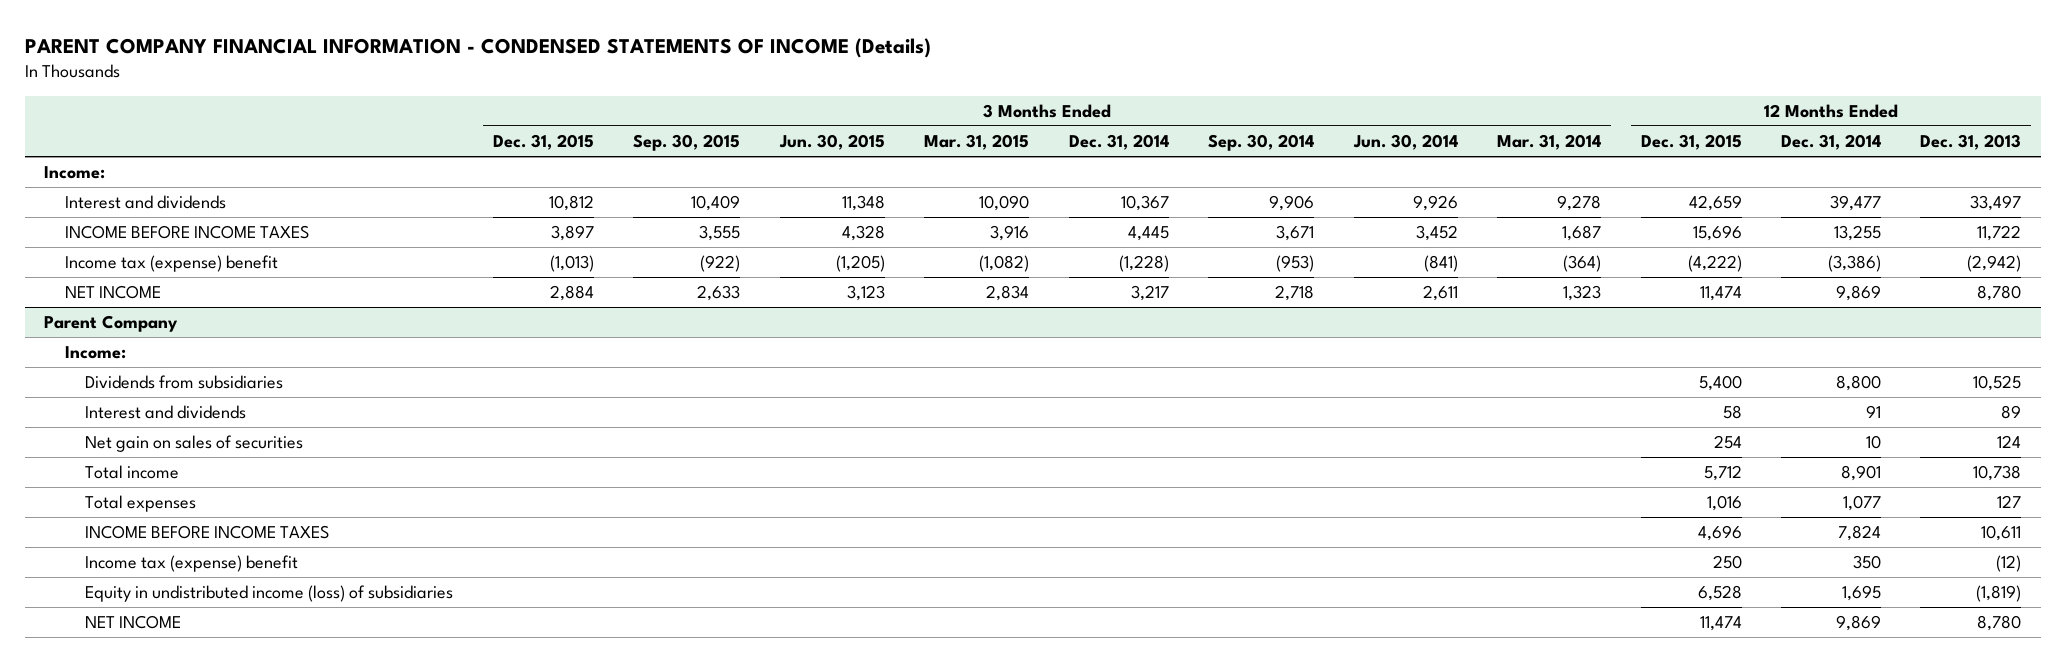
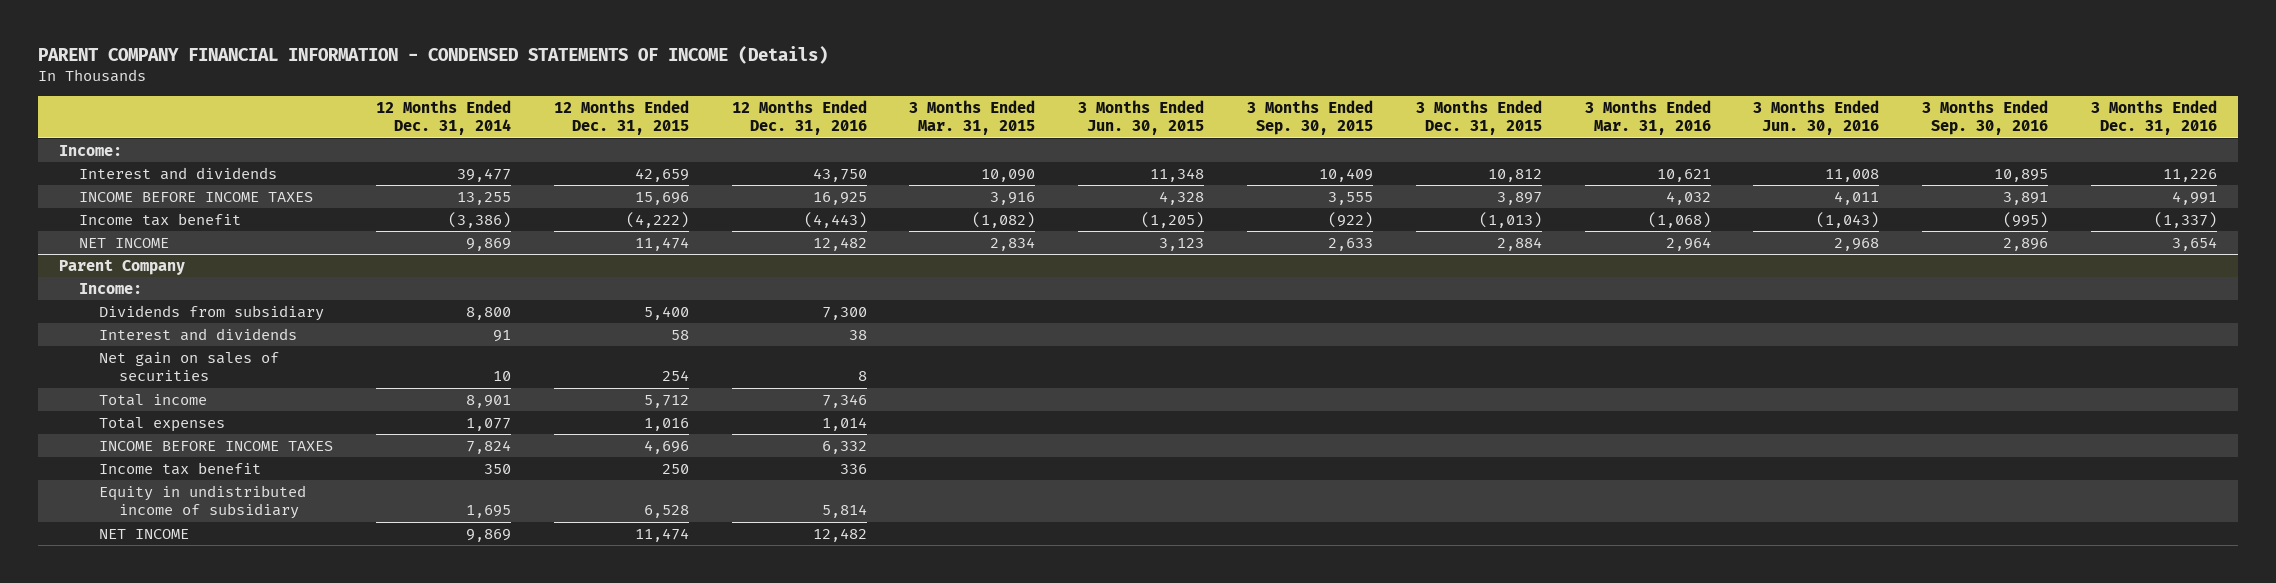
- | 3 Months Ended Dec. 31, 2015 | 3 Months Ended Sep. 30, 2015 | 3 Months Ended Jun. 30, 2015 | 3 Months Ended Mar. 31, 2015 | 3 Months Ended Dec. 31, 2014 | 3 Months Ended Sep. 30, 2014 | 3 Months Ended Jun. 30, 2014 | 3 Months Ended Mar. 31, 2014 | 12 Months Ended Dec. 31, 2015 | 12 Months Ended Dec. 31, 2014 | 12 Months Ended Dec. 31, 2013
+ | 12 Months Ended Dec. 31, 2014 | 12 Months Ended Dec. 31, 2015 | 12 Months Ended Dec. 31, 2016 | 3 Months Ended Mar. 31, 2015 | 3 Months Ended Jun. 30, 2015 | 3 Months Ended Sep. 30, 2015 | 3 Months Ended Dec. 31, 2015 | 3 Months Ended Mar. 31, 2016 | 3 Months Ended Jun. 30, 2016 | 3 Months Ended Sep. 30, 2016 | 3 Months Ended Dec. 31, 2016
- Income tax (expense) benefit | (1,013) | (922) | (1,205) | (1,082) | (1,228) | (953) | (841) | (364) | (4,222) | (3,386) | (2,942)
+ Income tax benefit | (3,386) | (4,222) | (4,443) | (1,082) | (1,205) | (922) | (1,013) | (1,068) | (1,043) | (995) | (1,337)
@ Parent Company
- Dividends from subsidiaries | | | | | | | | | 5,400 | 8,800 | 10,525
+ Dividends from subsidiary | 8,800 | 5,400 | 7,300 | | | | | | | |
- Income tax (expense) benefit | | | | | | | | | 250 | 350 | (12)
- Equity in undistributed income (loss) of subsidiaries | | | | | | | | | 6,528 | 1,695 | (1,819)
+ Income tax benefit | 350 | 250 | 336 | | | | | | | |
+ Equity in undistributed income of subsidiary | 1,695 | 6,528 | 5,814 | | | | | | | |

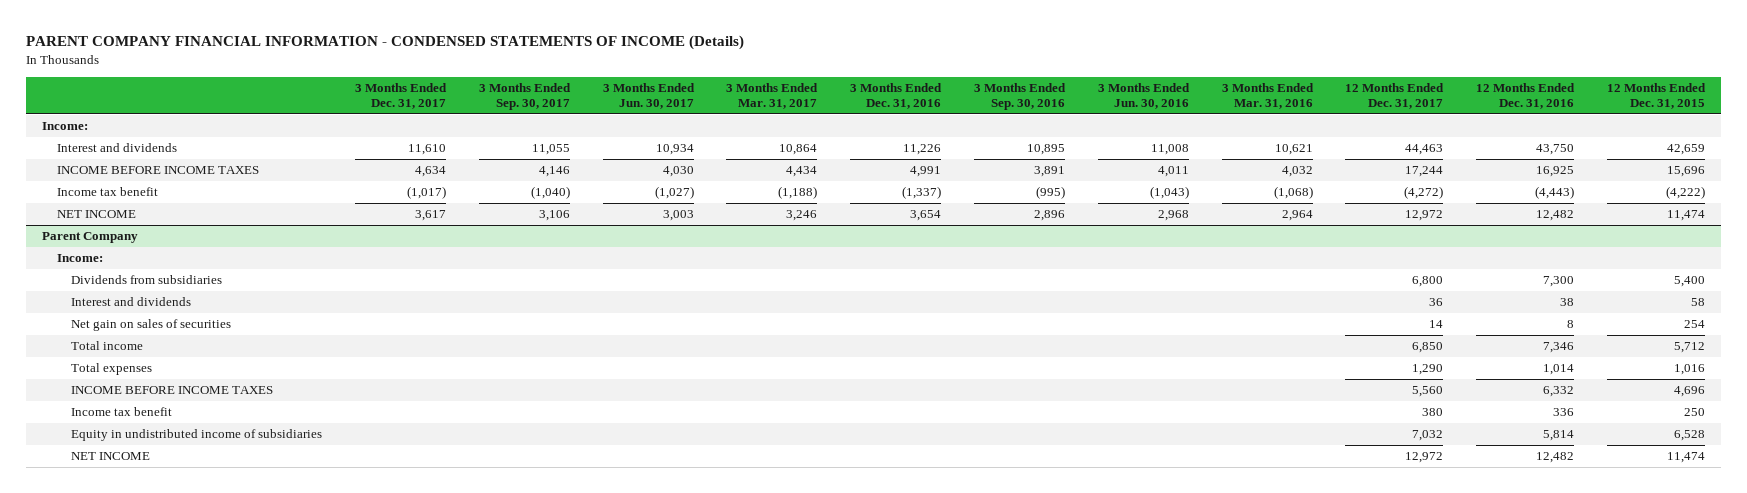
- | 12 Months Ended Dec. 31, 2014 | 12 Months Ended Dec. 31, 2015 | 12 Months Ended Dec. 31, 2016 | 3 Months Ended Mar. 31, 2015 | 3 Months Ended Jun. 30, 2015 | 3 Months Ended Sep. 30, 2015 | 3 Months Ended Dec. 31, 2015 | 3 Months Ended Mar. 31, 2016 | 3 Months Ended Jun. 30, 2016 | 3 Months Ended Sep. 30, 2016 | 3 Months Ended Dec. 31, 2016
+ | 3 Months Ended Dec. 31, 2017 | 3 Months Ended Sep. 30, 2017 | 3 Months Ended Jun. 30, 2017 | 3 Months Ended Mar. 31, 2017 | 3 Months Ended Dec. 31, 2016 | 3 Months Ended Sep. 30, 2016 | 3 Months Ended Jun. 30, 2016 | 3 Months Ended Mar. 31, 2016 | 12 Months Ended Dec. 31, 2017 | 12 Months Ended Dec. 31, 2016 | 12 Months Ended Dec. 31, 2015
@ Parent Company
- Dividends from subsidiary | 8,800 | 5,400 | 7,300 | | | | | | | |
+ Dividends from subsidiaries | | | | | | | | | 6,800 | 7,300 | 5,400
- Equity in undistributed income of subsidiary | 1,695 | 6,528 | 5,814 | | | | | | | |
+ Equity in undistributed income of subsidiaries | | | | | | | | | 7,032 | 5,814 | 6,528

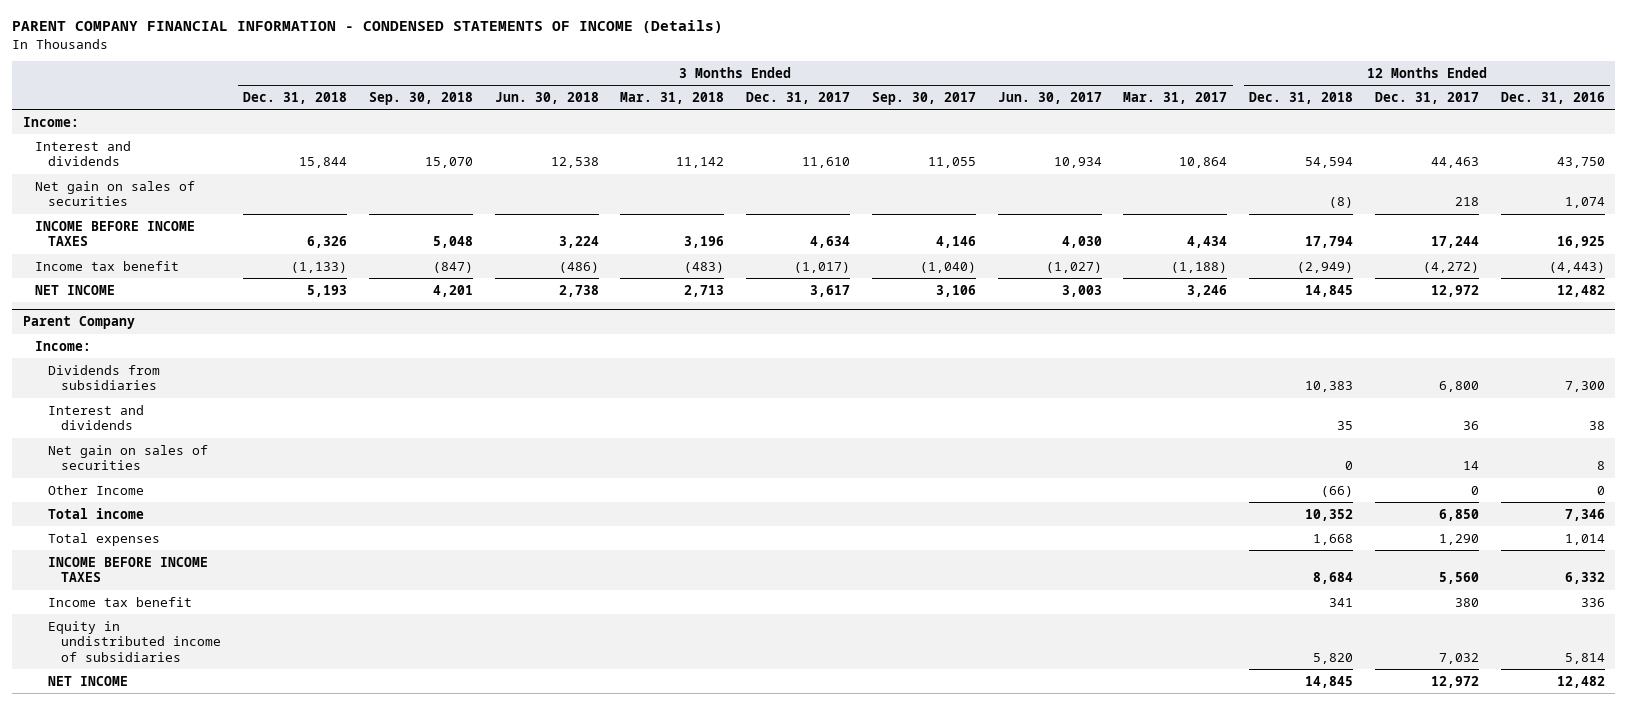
- | 3 Months Ended Dec. 31, 2017 | 3 Months Ended Sep. 30, 2017 | 3 Months Ended Jun. 30, 2017 | 3 Months Ended Mar. 31, 2017 | 3 Months Ended Dec. 31, 2016 | 3 Months Ended Sep. 30, 2016 | 3 Months Ended Jun. 30, 2016 | 3 Months Ended Mar. 31, 2016 | 12 Months Ended Dec. 31, 2017 | 12 Months Ended Dec. 31, 2016 | 12 Months Ended Dec. 31, 2015
+ | 3 Months Ended Dec. 31, 2018 | 3 Months Ended Sep. 30, 2018 | 3 Months Ended Jun. 30, 2018 | 3 Months Ended Mar. 31, 2018 | 3 Months Ended Dec. 31, 2017 | 3 Months Ended Sep. 30, 2017 | 3 Months Ended Jun. 30, 2017 | 3 Months Ended Mar. 31, 2017 | 12 Months Ended Dec. 31, 2018 | 12 Months Ended Dec. 31, 2017 | 12 Months Ended Dec. 31, 2016
+ Net gain on sales of securities | | | | | | | | | (8) | 218 | 1,074
@ Parent Company
+ Other Income | | | | | | | | | (66) | 0 | 0

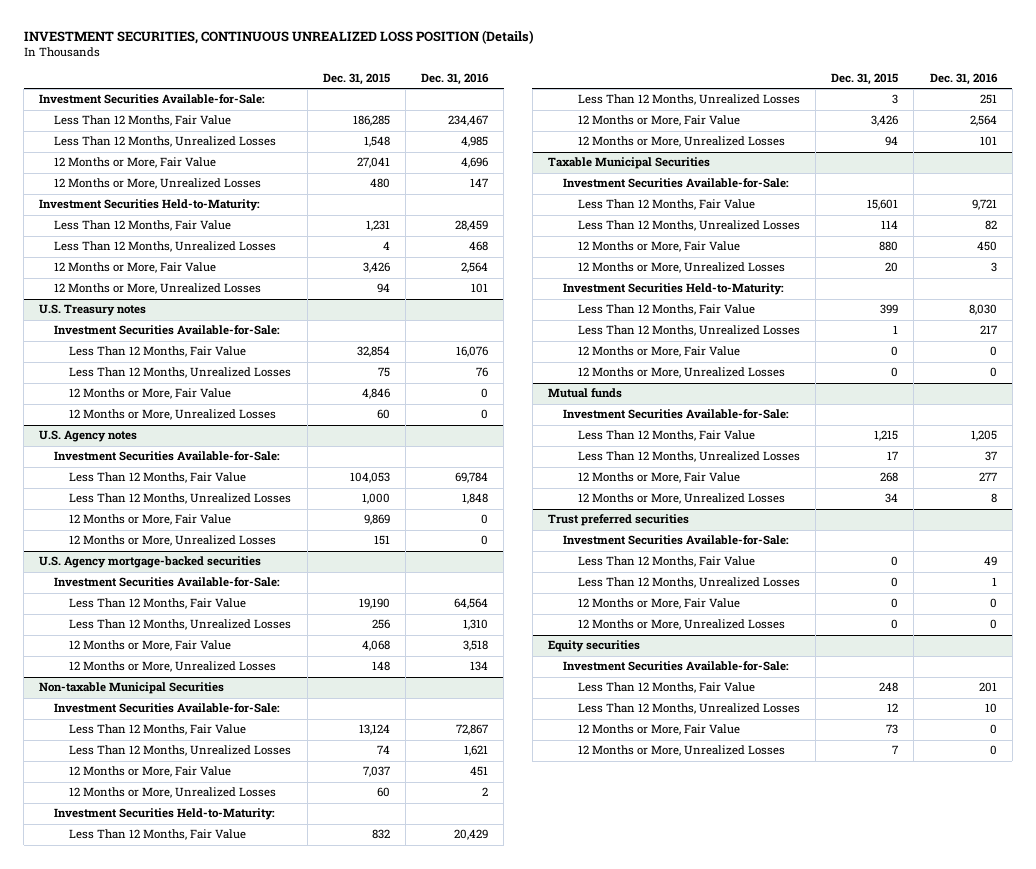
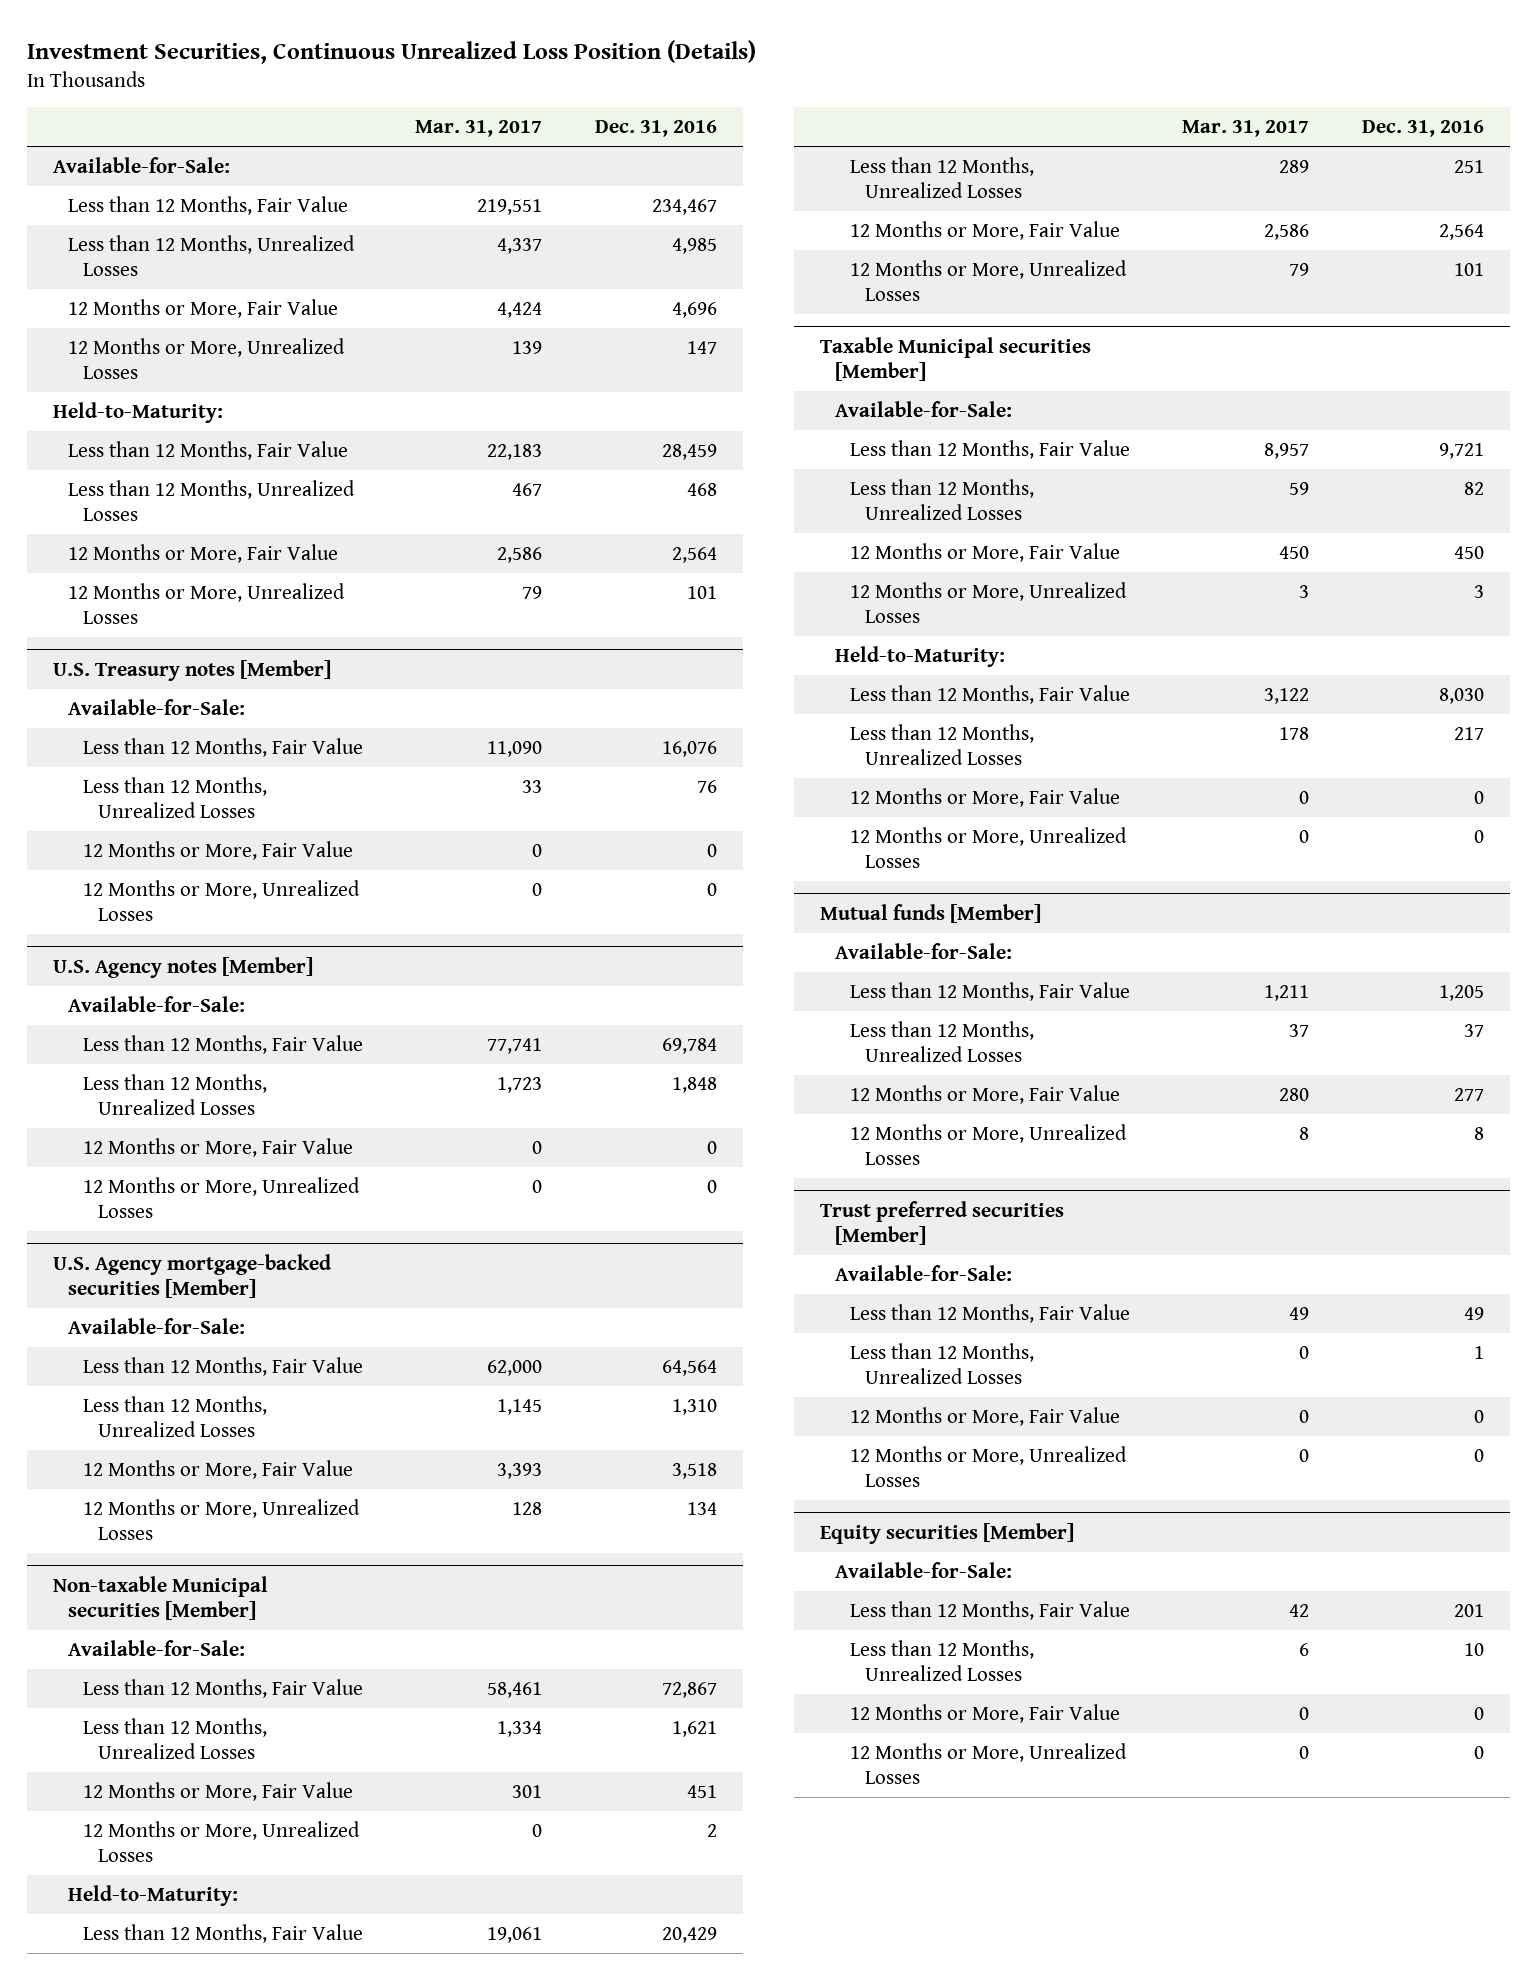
- INVESTMENT SECURITIES, CONTINUOUS UNREALIZED LOSS POSITION (Details)
+ Investment Securities, Continuous Unrealized Loss Position (Details)
- | Dec. 31, 2015 | Dec. 31, 2016
+ | Mar. 31, 2017 | Dec. 31, 2016
- Investment Securities Available-for-Sale:
- Less Than 12 Months, Fair Value | 186,285 | 234,467
- Less Than 12 Months, Unrealized Losses | 1,548 | 4,985
+ Available-for-Sale:
+ Less than 12 Months, Fair Value | 219,551 | 234,467
+ Less than 12 Months, Unrealized Losses | 4,337 | 4,985
- Investment Securities Held-to-Maturity:
- Less Than 12 Months, Fair Value | 1,231 | 28,459
- Less Than 12 Months, Unrealized Losses | 4 | 468
+ Held-to-Maturity:
+ Less than 12 Months, Fair Value | 22,183 | 28,459
+ Less than 12 Months, Unrealized Losses | 467 | 468
- U.S. Treasury notes
- Investment Securities Available-for-Sale:
- Less Than 12 Months, Fair Value | 32,854 | 16,076
- Less Than 12 Months, Unrealized Losses | 75 | 76
+ U.S. Treasury notes [Member]
+ Available-for-Sale:
+ Less than 12 Months, Fair Value | 11,090 | 16,076
+ Less than 12 Months, Unrealized Losses | 33 | 76
- U.S. Agency notes
- Investment Securities Available-for-Sale:
- Less Than 12 Months, Fair Value | 104,053 | 69,784
- Less Than 12 Months, Unrealized Losses | 1,000 | 1,848
+ U.S. Agency notes [Member]
+ Available-for-Sale:
+ Less than 12 Months, Fair Value | 77,741 | 69,784
+ Less than 12 Months, Unrealized Losses | 1,723 | 1,848
- U.S. Agency mortgage-backed securities
- Investment Securities Available-for-Sale:
- Less Than 12 Months, Fair Value | 19,190 | 64,564
- Less Than 12 Months, Unrealized Losses | 256 | 1,310
+ U.S. Agency mortgage-backed securities [Member]
+ Available-for-Sale:
+ Less than 12 Months, Fair Value | 62,000 | 64,564
+ Less than 12 Months, Unrealized Losses | 1,145 | 1,310
- Non-taxable Municipal Securities
- Investment Securities Available-for-Sale:
- Less Than 12 Months, Fair Value | 13,124 | 72,867
- Less Than 12 Months, Unrealized Losses | 74 | 1,621
+ Non-taxable Municipal securities [Member]
+ Available-for-Sale:
+ Less than 12 Months, Fair Value | 58,461 | 72,867
+ Less than 12 Months, Unrealized Losses | 1,334 | 1,621
- Investment Securities Held-to-Maturity:
- Less Than 12 Months, Fair Value | 832 | 20,429
- Less Than 12 Months, Unrealized Losses | 3 | 251
+ Held-to-Maturity:
+ Less than 12 Months, Fair Value | 19,061 | 20,429
+ Less than 12 Months, Unrealized Losses | 289 | 251
- Taxable Municipal Securities
- Investment Securities Available-for-Sale:
- Less Than 12 Months, Fair Value | 15,601 | 9,721
- Less Than 12 Months, Unrealized Losses | 114 | 82
+ Taxable Municipal securities [Member]
+ Available-for-Sale:
+ Less than 12 Months, Fair Value | 8,957 | 9,721
+ Less than 12 Months, Unrealized Losses | 59 | 82
- Investment Securities Held-to-Maturity:
- Less Than 12 Months, Fair Value | 399 | 8,030
- Less Than 12 Months, Unrealized Losses | 1 | 217
+ Held-to-Maturity:
+ Less than 12 Months, Fair Value | 3,122 | 8,030
+ Less than 12 Months, Unrealized Losses | 178 | 217
- Mutual funds
- Investment Securities Available-for-Sale:
- Less Than 12 Months, Fair Value | 1,215 | 1,205
- Less Than 12 Months, Unrealized Losses | 17 | 37
+ Mutual funds [Member]
+ Available-for-Sale:
+ Less than 12 Months, Fair Value | 1,211 | 1,205
+ Less than 12 Months, Unrealized Losses | 37 | 37
- Trust preferred securities
- Investment Securities Available-for-Sale:
- Less Than 12 Months, Fair Value | 0 | 49
- Less Than 12 Months, Unrealized Losses | 0 | 1
+ Trust preferred securities [Member]
+ Available-for-Sale:
+ Less than 12 Months, Fair Value | 49 | 49
+ Less than 12 Months, Unrealized Losses | 0 | 1
- Equity securities
- Investment Securities Available-for-Sale:
- Less Than 12 Months, Fair Value | 248 | 201
- Less Than 12 Months, Unrealized Losses | 12 | 10
+ Equity securities [Member]
+ Available-for-Sale:
+ Less than 12 Months, Fair Value | 42 | 201
+ Less than 12 Months, Unrealized Losses | 6 | 10

